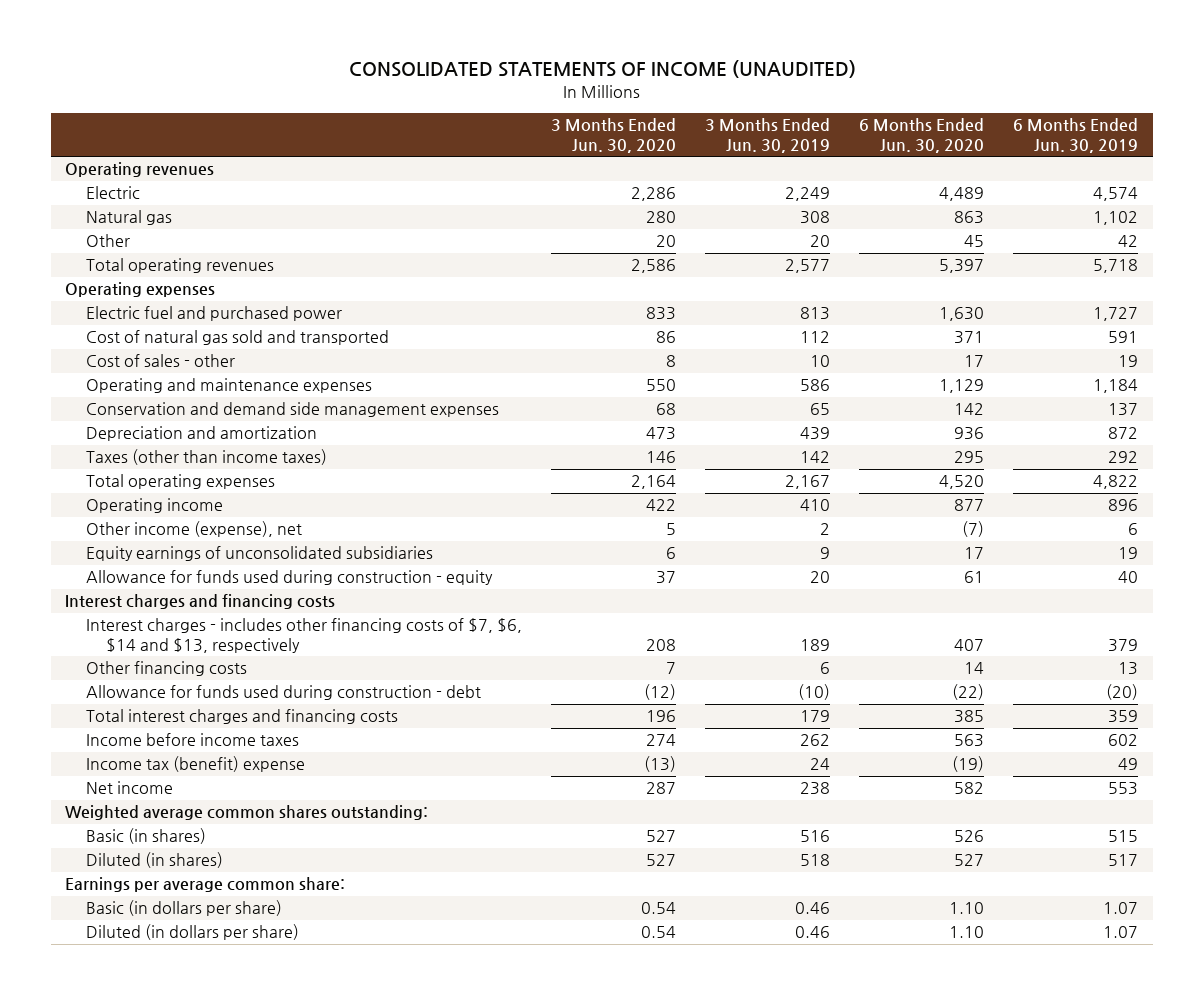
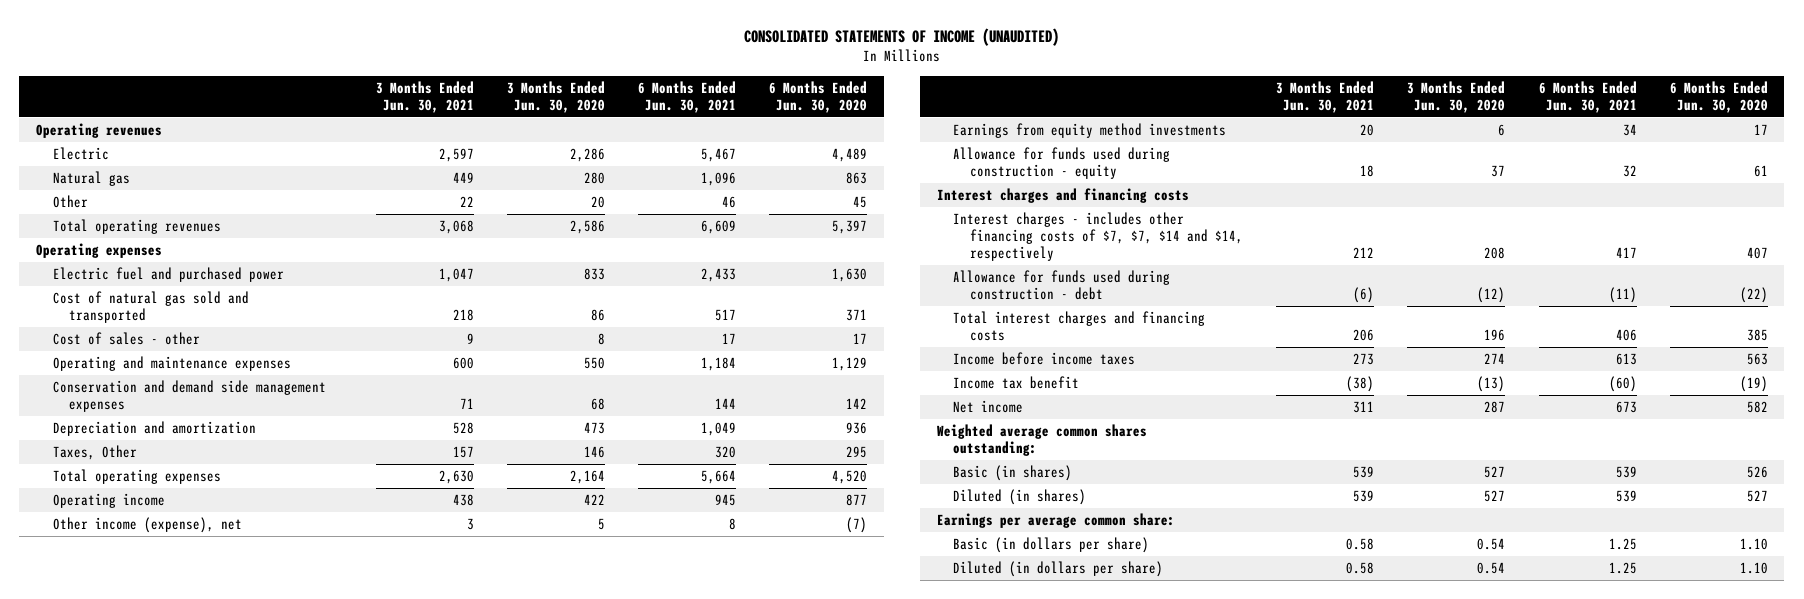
- | 3 Months Ended Jun. 30, 2020 | 3 Months Ended Jun. 30, 2019 | 6 Months Ended Jun. 30, 2020 | 6 Months Ended Jun. 30, 2019
+ | 3 Months Ended Jun. 30, 2021 | 3 Months Ended Jun. 30, 2020 | 6 Months Ended Jun. 30, 2021 | 6 Months Ended Jun. 30, 2020
- Taxes (other than income taxes) | 146 | 142 | 295 | 292
+ Taxes, Other | 157 | 146 | 320 | 295
- Equity earnings of unconsolidated subsidiaries | 6 | 9 | 17 | 19
+ Earnings from equity method investments | 20 | 6 | 34 | 17
- Interest charges - includes other financing costs of $7, $6, $14 and $13, respectively | 208 | 189 | 407 | 379
- Other financing costs | 7 | 6 | 14 | 13
+ Interest charges - includes other financing costs of $7, $7, $14 and $14, respectively | 212 | 208 | 417 | 407
- Income tax (benefit) expense | (13) | 24 | (19) | 49
+ Income tax benefit | (38) | (13) | (60) | (19)

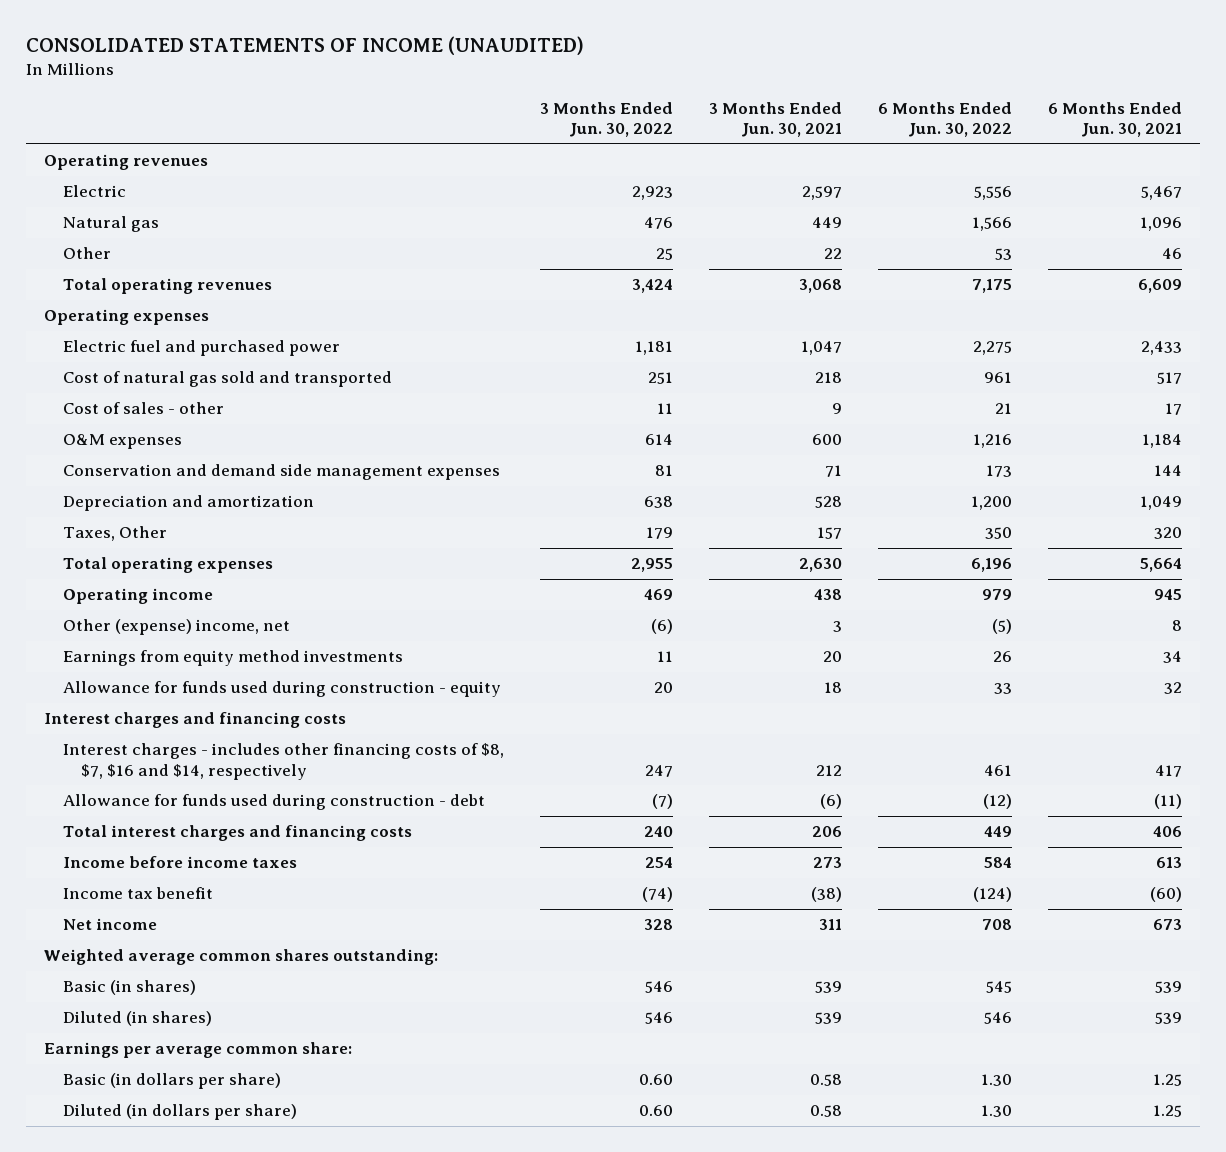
- | 3 Months Ended Jun. 30, 2021 | 3 Months Ended Jun. 30, 2020 | 6 Months Ended Jun. 30, 2021 | 6 Months Ended Jun. 30, 2020
+ | 3 Months Ended Jun. 30, 2022 | 3 Months Ended Jun. 30, 2021 | 6 Months Ended Jun. 30, 2022 | 6 Months Ended Jun. 30, 2021
- Operating and maintenance expenses | 600 | 550 | 1,184 | 1,129
+ O&M expenses | 614 | 600 | 1,216 | 1,184
- Other income (expense), net | 3 | 5 | 8 | (7)
+ Other (expense) income, net | (6) | 3 | (5) | 8
- Interest charges - includes other financing costs of $7, $7, $14 and $14, respectively | 212 | 208 | 417 | 407
+ Interest charges - includes other financing costs of $8, $7, $16 and $14, respectively | 247 | 212 | 461 | 417

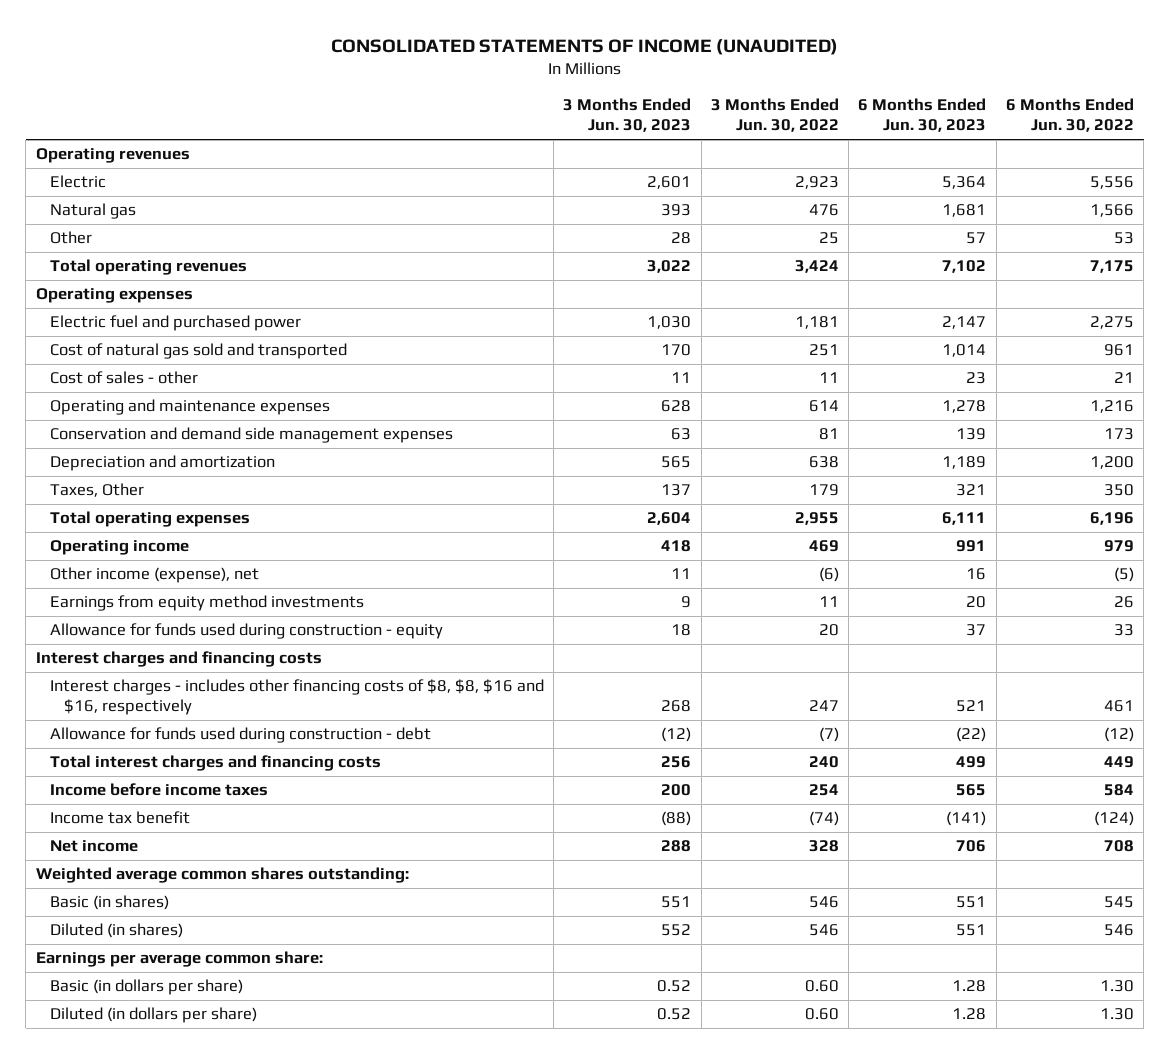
- | 3 Months Ended Jun. 30, 2022 | 3 Months Ended Jun. 30, 2021 | 6 Months Ended Jun. 30, 2022 | 6 Months Ended Jun. 30, 2021
+ | 3 Months Ended Jun. 30, 2023 | 3 Months Ended Jun. 30, 2022 | 6 Months Ended Jun. 30, 2023 | 6 Months Ended Jun. 30, 2022
- O&M expenses | 614 | 600 | 1,216 | 1,184
+ Operating and maintenance expenses | 628 | 614 | 1,278 | 1,216
- Other (expense) income, net | (6) | 3 | (5) | 8
+ Other income (expense), net | 11 | (6) | 16 | (5)
- Interest charges - includes other financing costs of $8, $7, $16 and $14, respectively | 247 | 212 | 461 | 417
+ Interest charges - includes other financing costs of $8, $8, $16 and $16, respectively | 268 | 247 | 521 | 461

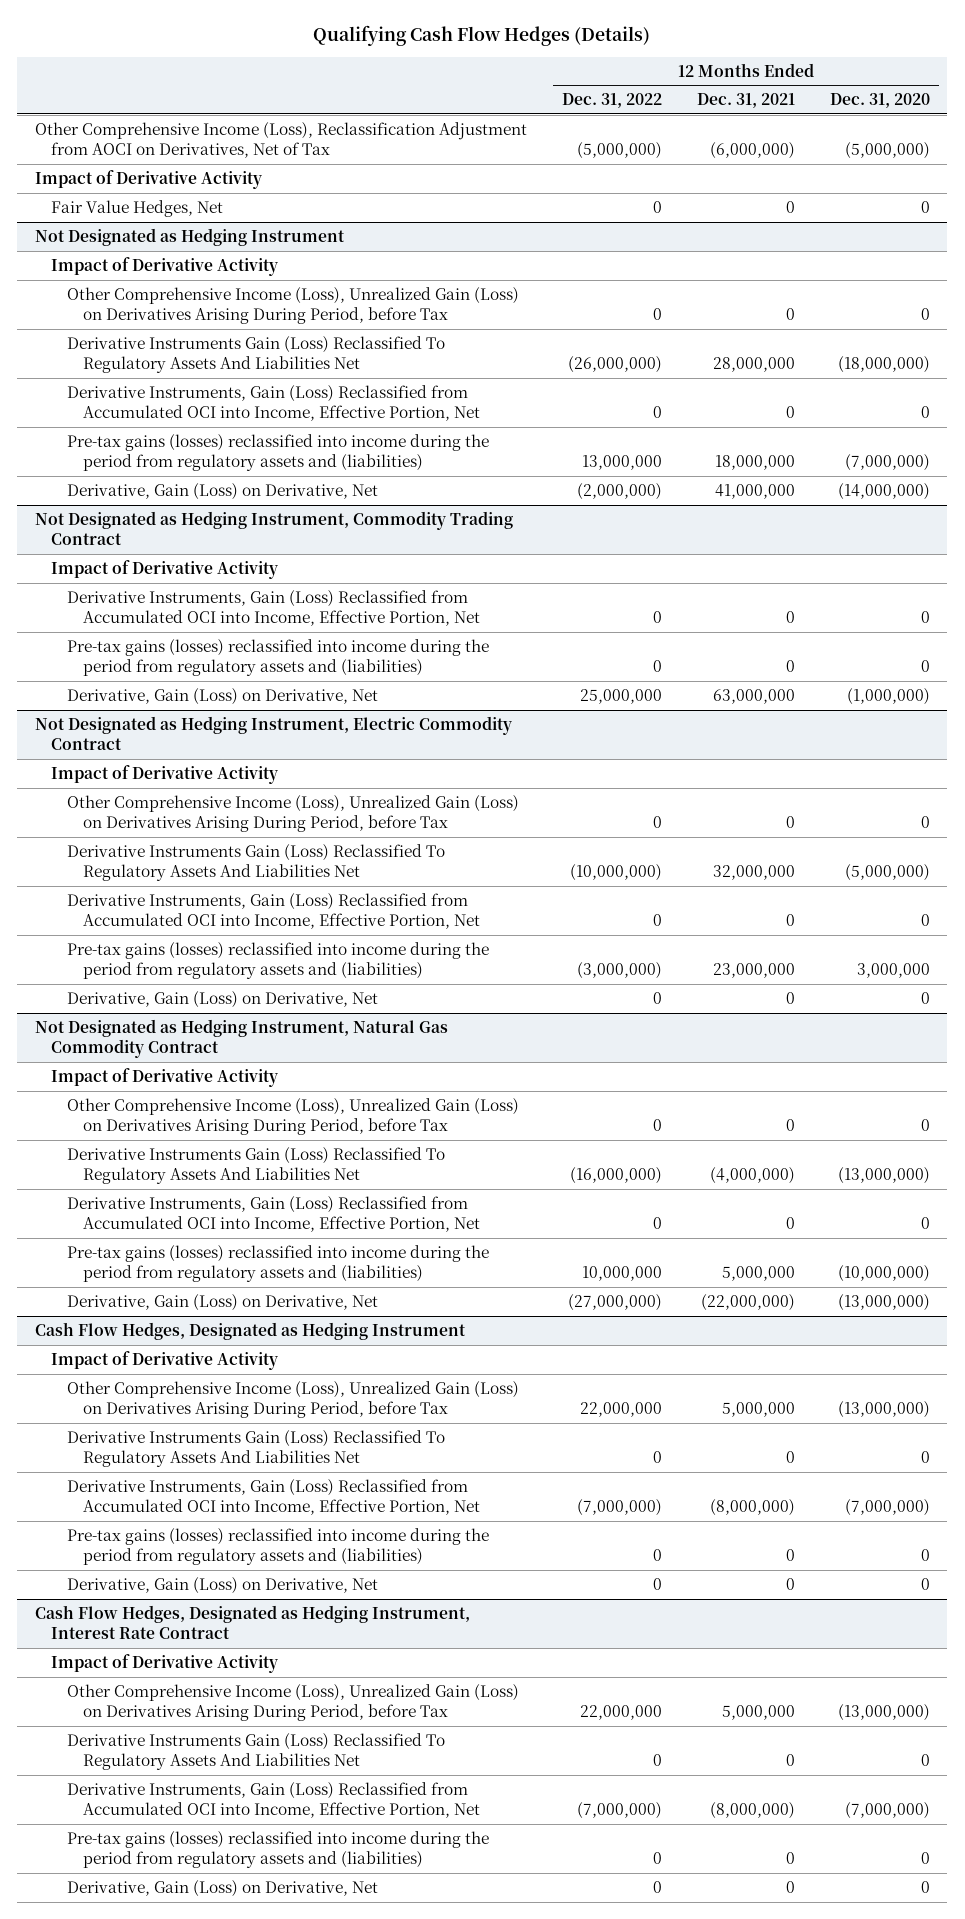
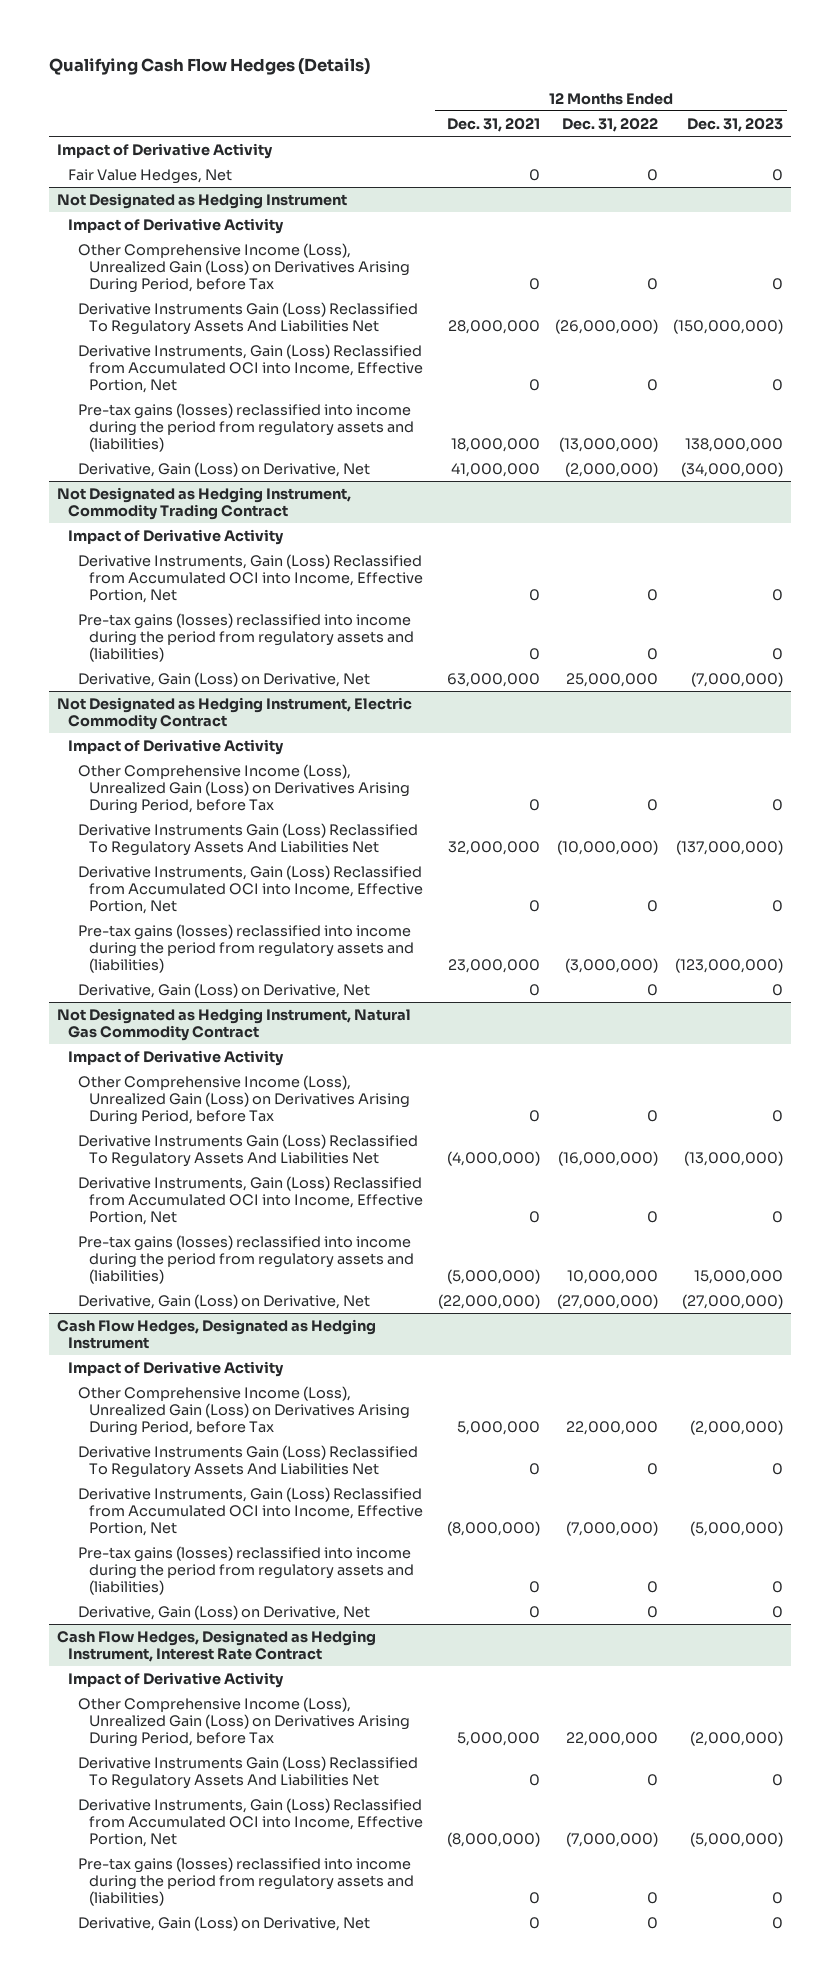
- | 12 Months Ended Dec. 31, 2022 | 12 Months Ended Dec. 31, 2021 | 12 Months Ended Dec. 31, 2020
+ | 12 Months Ended Dec. 31, 2021 | 12 Months Ended Dec. 31, 2022 | 12 Months Ended Dec. 31, 2023
- Other Comprehensive Income (Loss), Reclassification Adjustment from AOCI on Derivatives, Net of Tax | (5,000,000) | (6,000,000) | (5,000,000)
@ Not Designated as Hedging Instrument
- Pre-tax gains (losses) reclassified into income during the period from regulatory assets and (liabilities) | 13,000,000 | 18,000,000 | (7,000,000)
+ Pre-tax gains (losses) reclassified into income during the period from regulatory assets and (liabilities) | 18,000,000 | (13,000,000) | 138,000,000
@ Not Designated as Hedging Instrument, Natural Gas Commodity Contract
- Pre-tax gains (losses) reclassified into income during the period from regulatory assets and (liabilities) | 10,000,000 | 5,000,000 | (10,000,000)
+ Pre-tax gains (losses) reclassified into income during the period from regulatory assets and (liabilities) | (5,000,000) | 10,000,000 | 15,000,000

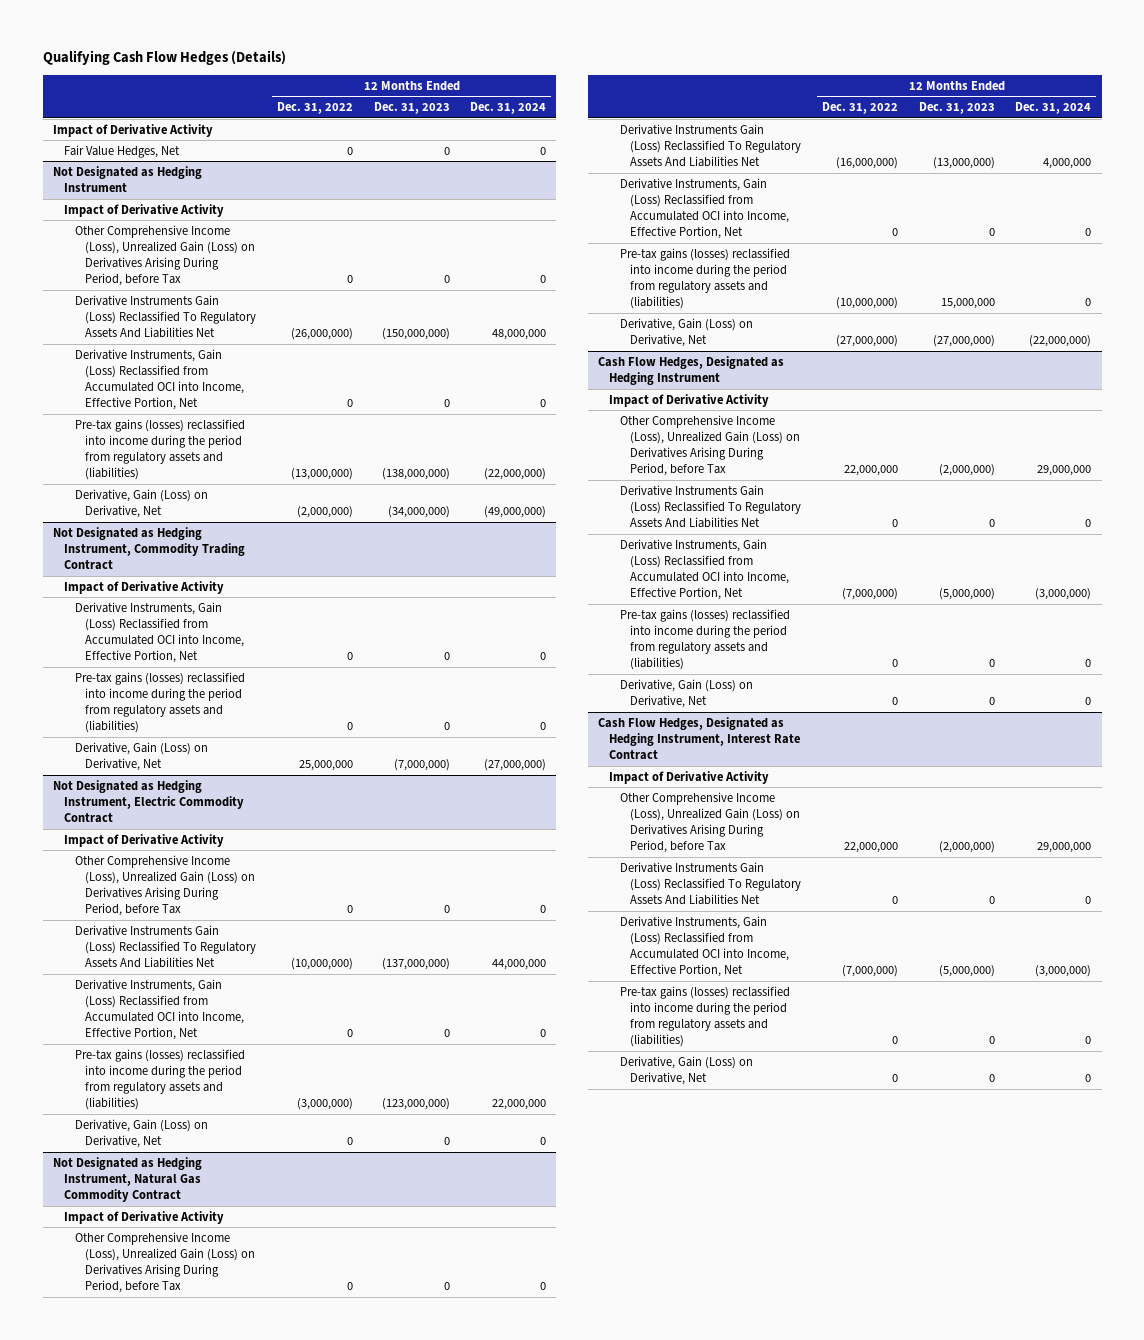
- | 12 Months Ended Dec. 31, 2021 | 12 Months Ended Dec. 31, 2022 | 12 Months Ended Dec. 31, 2023
+ | 12 Months Ended Dec. 31, 2022 | 12 Months Ended Dec. 31, 2023 | 12 Months Ended Dec. 31, 2024
@ Not Designated as Hedging Instrument
- Pre-tax gains (losses) reclassified into income during the period from regulatory assets and (liabilities) | 18,000,000 | (13,000,000) | 138,000,000
+ Pre-tax gains (losses) reclassified into income during the period from regulatory assets and (liabilities) | (13,000,000) | (138,000,000) | (22,000,000)
@ Not Designated as Hedging Instrument, Natural Gas Commodity Contract
- Pre-tax gains (losses) reclassified into income during the period from regulatory assets and (liabilities) | (5,000,000) | 10,000,000 | 15,000,000
+ Pre-tax gains (losses) reclassified into income during the period from regulatory assets and (liabilities) | (10,000,000) | 15,000,000 | 0

